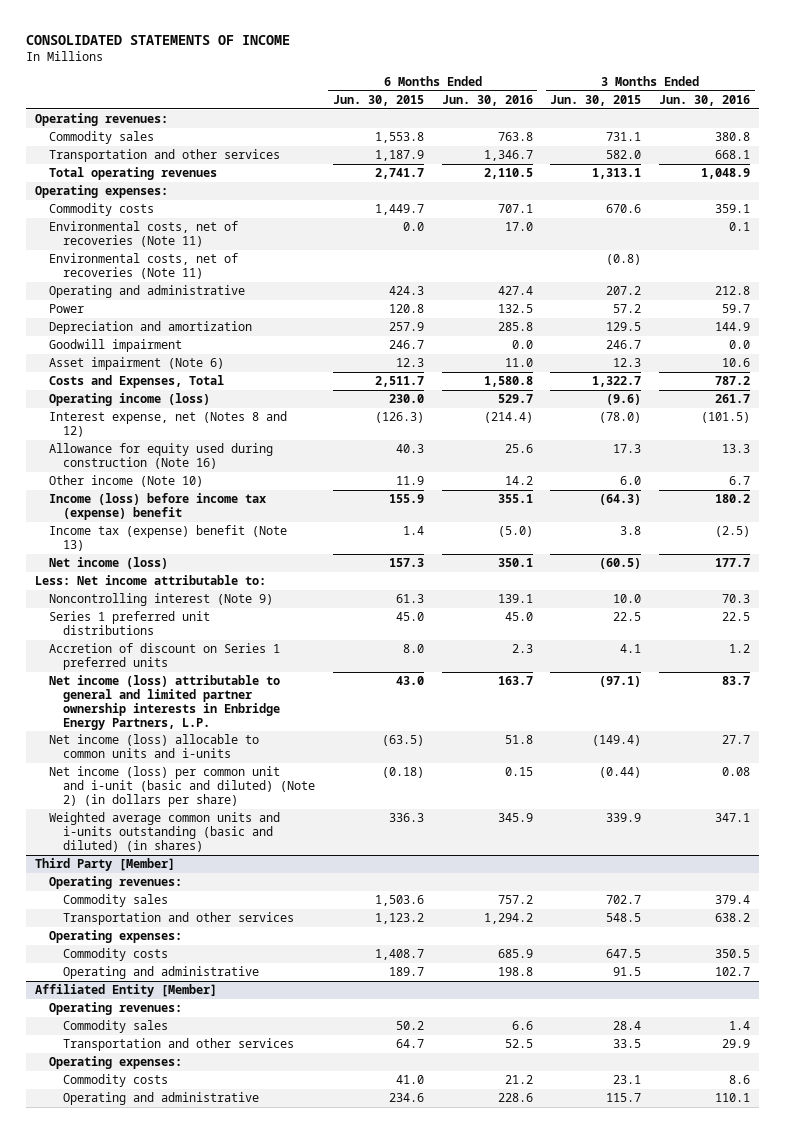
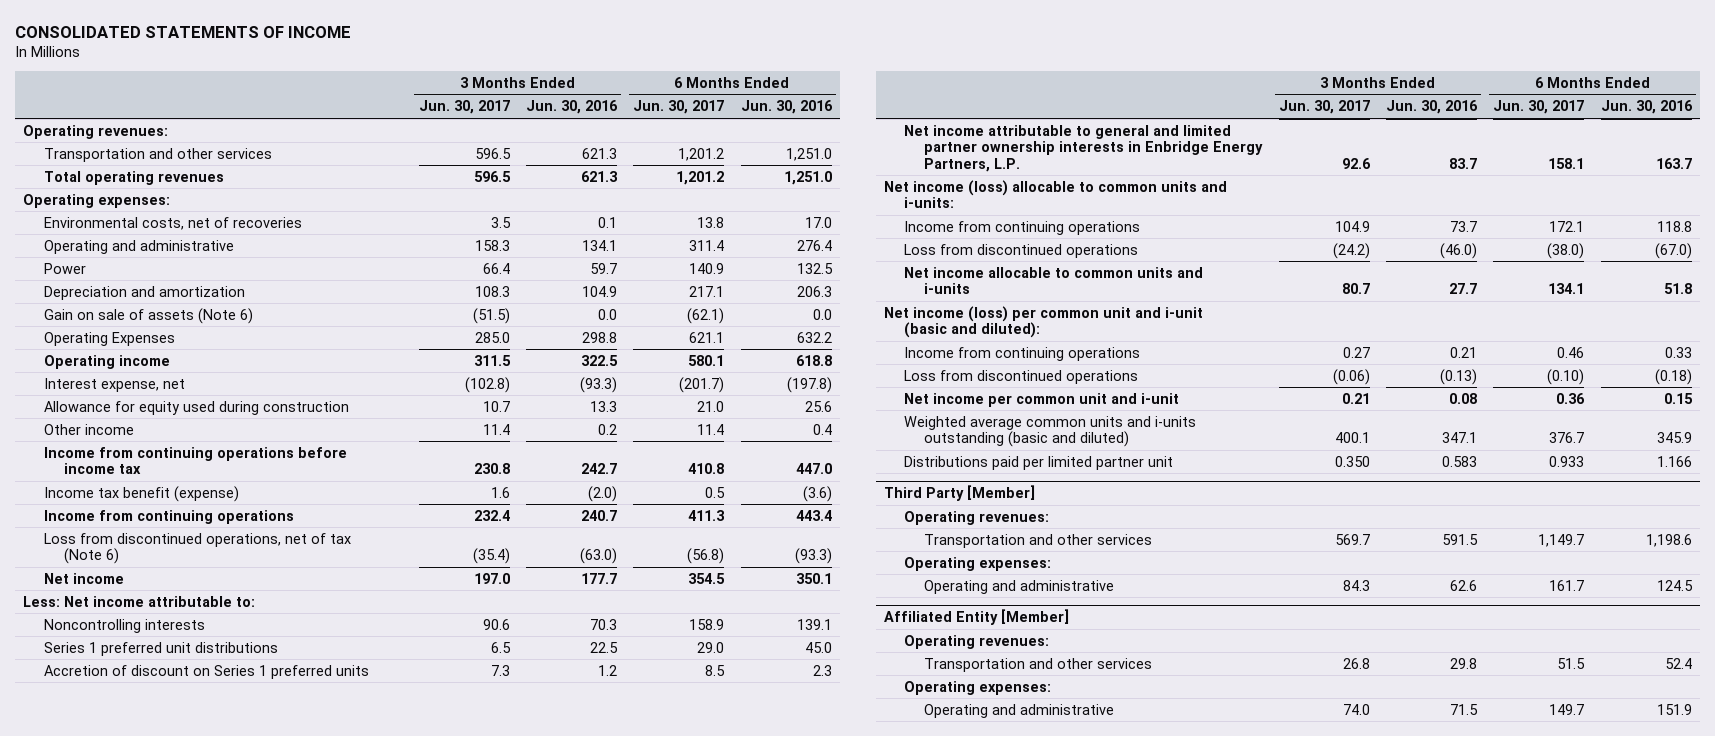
- | 6 Months Ended Jun. 30, 2015 | 6 Months Ended Jun. 30, 2016 | 3 Months Ended Jun. 30, 2015 | 3 Months Ended Jun. 30, 2016
+ | 3 Months Ended Jun. 30, 2017 | 3 Months Ended Jun. 30, 2016 | 6 Months Ended Jun. 30, 2017 | 6 Months Ended Jun. 30, 2016
- Commodity sales | 1,553.8 | 763.8 | 731.1 | 380.8
- Transportation and other services | 1,187.9 | 1,346.7 | 582.0 | 668.1
- Total operating revenues | 2,741.7 | 2,110.5 | 1,313.1 | 1,048.9
+ Transportation and other services | 596.5 | 621.3 | 1,201.2 | 1,251.0
+ Total operating revenues | 596.5 | 621.3 | 1,201.2 | 1,251.0
- Commodity costs | 1,449.7 | 707.1 | 670.6 | 359.1
- Environmental costs, net of recoveries (Note 11) | 0.0 | 17.0 | | 0.1
- Environmental costs, net of recoveries (Note 11) | | | (0.8) |
- Operating and administrative | 424.3 | 427.4 | 207.2 | 212.8
+ Environmental costs, net of recoveries | 3.5 | 0.1 | 13.8 | 17.0
+ Operating and administrative | 158.3 | 134.1 | 311.4 | 276.4
- Depreciation and amortization | 257.9 | 285.8 | 129.5 | 144.9
- Goodwill impairment | 246.7 | 0.0 | 246.7 | 0.0
- Asset impairment (Note 6) | 12.3 | 11.0 | 12.3 | 10.6
- Costs and Expenses, Total | 2,511.7 | 1,580.8 | 1,322.7 | 787.2
- Operating income (loss) | 230.0 | 529.7 | (9.6) | 261.7
- Interest expense, net (Notes 8 and 12) | (126.3) | (214.4) | (78.0) | (101.5)
- Allowance for equity used during construction (Note 16) | 40.3 | 25.6 | 17.3 | 13.3
- Other income (Note 10) | 11.9 | 14.2 | 6.0 | 6.7
- Income (loss) before income tax (expense) benefit | 155.9 | 355.1 | (64.3) | 180.2
- Income tax (expense) benefit (Note 13) | 1.4 | (5.0) | 3.8 | (2.5)
- Net income (loss) | 157.3 | 350.1 | (60.5) | 177.7
+ Depreciation and amortization | 108.3 | 104.9 | 217.1 | 206.3
+ Gain on sale of assets (Note 6) | (51.5) | 0.0 | (62.1) | 0.0
+ Operating Expenses | 285.0 | 298.8 | 621.1 | 632.2
+ Operating income | 311.5 | 322.5 | 580.1 | 618.8
+ Interest expense, net | (102.8) | (93.3) | (201.7) | (197.8)
+ Allowance for equity used during construction | 10.7 | 13.3 | 21.0 | 25.6
+ Other income | 11.4 | 0.2 | 11.4 | 0.4
+ Income from continuing operations before income tax | 230.8 | 242.7 | 410.8 | 447.0
+ Income tax benefit (expense) | 1.6 | (2.0) | 0.5 | (3.6)
+ Income from continuing operations | 232.4 | 240.7 | 411.3 | 443.4
+ Loss from discontinued operations, net of tax (Note 6) | (35.4) | (63.0) | (56.8) | (93.3)
+ Net income | 197.0 | 177.7 | 354.5 | 350.1
- Noncontrolling interest (Note 9) | 61.3 | 139.1 | 10.0 | 70.3
+ Noncontrolling interests | 90.6 | 70.3 | 158.9 | 139.1
- Net income (loss) attributable to general and limited partner ownership interests in Enbridge Energy Partners, L.P. | 43.0 | 163.7 | (97.1) | 83.7
- Net income (loss) allocable to common units and i-units | (63.5) | 51.8 | (149.4) | 27.7
- Net income (loss) per common unit and i-unit (basic and diluted) (Note 2) (in dollars per share) | (0.18) | 0.15 | (0.44) | 0.08
- Weighted average common units and i-units outstanding (basic and diluted) (in shares) | 336.3 | 345.9 | 339.9 | 347.1
+ Net income attributable to general and limited partner ownership interests in Enbridge Energy Partners, L.P. | 92.6 | 83.7 | 158.1 | 163.7
+ Net income (loss) allocable to common units and i-units:
+ Income from continuing operations | 104.9 | 73.7 | 172.1 | 118.8
+ Loss from discontinued operations | (24.2) | (46.0) | (38.0) | (67.0)
+ Net income allocable to common units and i-units | 80.7 | 27.7 | 134.1 | 51.8
+ Net income (loss) per common unit and i-unit (basic and diluted):
+ Income from continuing operations | 0.27 | 0.21 | 0.46 | 0.33
+ Loss from discontinued operations | (0.06) | (0.13) | (0.10) | (0.18)
+ Net income per common unit and i-unit | 0.21 | 0.08 | 0.36 | 0.15
+ Weighted average common units and i-units outstanding (basic and diluted) | 400.1 | 347.1 | 376.7 | 345.9
+ Distributions paid per limited partner unit | 0.350 | 0.583 | 0.933 | 1.166
@ Third Party [Member]
- Commodity sales | 1,503.6 | 757.2 | 702.7 | 379.4
- Transportation and other services | 1,123.2 | 1,294.2 | 548.5 | 638.2
+ Transportation and other services | 569.7 | 591.5 | 1,149.7 | 1,198.6
- Commodity costs | 1,408.7 | 685.9 | 647.5 | 350.5
- Operating and administrative | 189.7 | 198.8 | 91.5 | 102.7
+ Operating and administrative | 84.3 | 62.6 | 161.7 | 124.5
@ Affiliated Entity [Member]
- Commodity sales | 50.2 | 6.6 | 28.4 | 1.4
- Transportation and other services | 64.7 | 52.5 | 33.5 | 29.9
+ Transportation and other services | 26.8 | 29.8 | 51.5 | 52.4
- Commodity costs | 41.0 | 21.2 | 23.1 | 8.6
- Operating and administrative | 234.6 | 228.6 | 115.7 | 110.1
+ Operating and administrative | 74.0 | 71.5 | 149.7 | 151.9

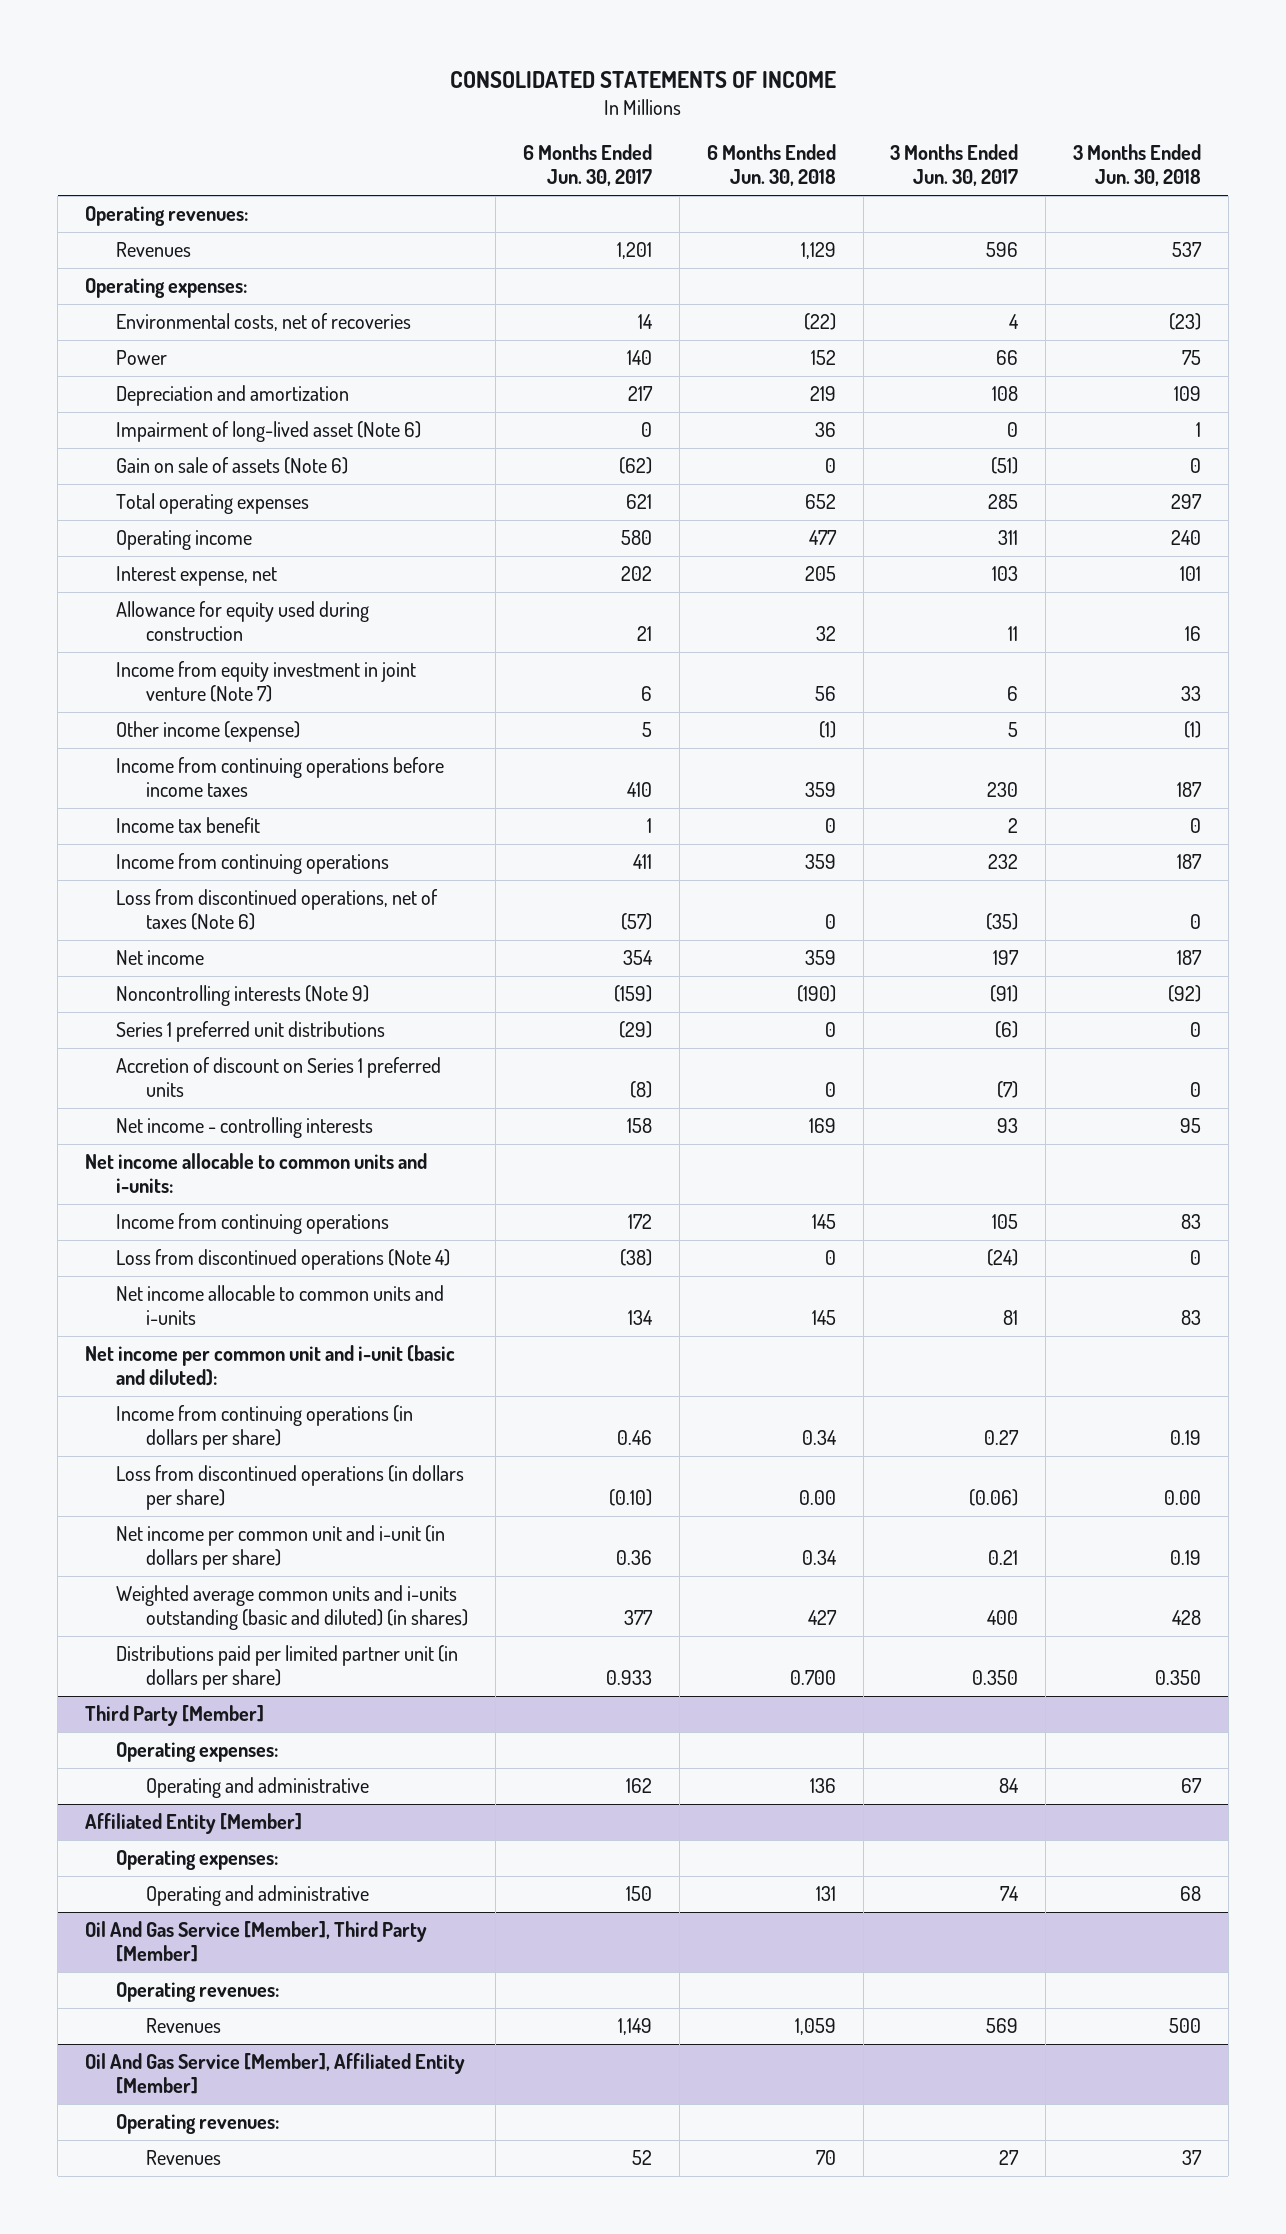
- | 3 Months Ended Jun. 30, 2017 | 3 Months Ended Jun. 30, 2016 | 6 Months Ended Jun. 30, 2017 | 6 Months Ended Jun. 30, 2016
+ | 6 Months Ended Jun. 30, 2017 | 6 Months Ended Jun. 30, 2018 | 3 Months Ended Jun. 30, 2017 | 3 Months Ended Jun. 30, 2018
- Transportation and other services | 596.5 | 621.3 | 1,201.2 | 1,251.0
- Total operating revenues | 596.5 | 621.3 | 1,201.2 | 1,251.0
+ Revenues | 1,201 | 1,129 | 596 | 537
- Environmental costs, net of recoveries | 3.5 | 0.1 | 13.8 | 17.0
- Operating and administrative | 158.3 | 134.1 | 311.4 | 276.4
- Power | 66.4 | 59.7 | 140.9 | 132.5
- Depreciation and amortization | 108.3 | 104.9 | 217.1 | 206.3
- Gain on sale of assets (Note 6) | (51.5) | 0.0 | (62.1) | 0.0
- Operating Expenses | 285.0 | 298.8 | 621.1 | 632.2
- Operating income | 311.5 | 322.5 | 580.1 | 618.8
- Interest expense, net | (102.8) | (93.3) | (201.7) | (197.8)
- Allowance for equity used during construction | 10.7 | 13.3 | 21.0 | 25.6
- Other income | 11.4 | 0.2 | 11.4 | 0.4
- Income from continuing operations before income tax | 230.8 | 242.7 | 410.8 | 447.0
- Income tax benefit (expense) | 1.6 | (2.0) | 0.5 | (3.6)
- Income from continuing operations | 232.4 | 240.7 | 411.3 | 443.4
- Loss from discontinued operations, net of tax (Note 6) | (35.4) | (63.0) | (56.8) | (93.3)
- Net income | 197.0 | 177.7 | 354.5 | 350.1
- Less: Net income attributable to:
- Noncontrolling interests | 90.6 | 70.3 | 158.9 | 139.1
- Series 1 preferred unit distributions | 6.5 | 22.5 | 29.0 | 45.0
- Accretion of discount on Series 1 preferred units | 7.3 | 1.2 | 8.5 | 2.3
- Net income attributable to general and limited partner ownership interests in Enbridge Energy Partners, L.P. | 92.6 | 83.7 | 158.1 | 163.7
- Net income (loss) allocable to common units and i-units:
- Income from continuing operations | 104.9 | 73.7 | 172.1 | 118.8
- Loss from discontinued operations | (24.2) | (46.0) | (38.0) | (67.0)
- Net income allocable to common units and i-units | 80.7 | 27.7 | 134.1 | 51.8
- Net income (loss) per common unit and i-unit (basic and diluted):
- Income from continuing operations | 0.27 | 0.21 | 0.46 | 0.33
- Loss from discontinued operations | (0.06) | (0.13) | (0.10) | (0.18)
- Net income per common unit and i-unit | 0.21 | 0.08 | 0.36 | 0.15
- Weighted average common units and i-units outstanding (basic and diluted) | 400.1 | 347.1 | 376.7 | 345.9
- Distributions paid per limited partner unit | 0.350 | 0.583 | 0.933 | 1.166
+ Environmental costs, net of recoveries | 14 | (22) | 4 | (23)
+ Power | 140 | 152 | 66 | 75
+ Depreciation and amortization | 217 | 219 | 108 | 109
+ Impairment of long-lived asset (Note 6) | 0 | 36 | 0 | 1
+ Gain on sale of assets (Note 6) | (62) | 0 | (51) | 0
+ Total operating expenses | 621 | 652 | 285 | 297
+ Operating income | 580 | 477 | 311 | 240
+ Interest expense, net | 202 | 205 | 103 | 101
+ Allowance for equity used during construction | 21 | 32 | 11 | 16
+ Income from equity investment in joint venture (Note 7) | 6 | 56 | 6 | 33
+ Other income (expense) | 5 | (1) | 5 | (1)
+ Income from continuing operations before income taxes | 410 | 359 | 230 | 187
+ Income tax benefit | 1 | 0 | 2 | 0
+ Income from continuing operations | 411 | 359 | 232 | 187
+ Loss from discontinued operations, net of taxes (Note 6) | (57) | 0 | (35) | 0
+ Net income | 354 | 359 | 197 | 187
+ Noncontrolling interests (Note 9) | (159) | (190) | (91) | (92)
+ Series 1 preferred unit distributions | (29) | 0 | (6) | 0
+ Accretion of discount on Series 1 preferred units | (8) | 0 | (7) | 0
+ Net income - controlling interests | 158 | 169 | 93 | 95
+ Net income allocable to common units and i-units:
+ Income from continuing operations | 172 | 145 | 105 | 83
+ Loss from discontinued operations (Note 4) | (38) | 0 | (24) | 0
+ Net income allocable to common units and i-units | 134 | 145 | 81 | 83
+ Net income per common unit and i-unit (basic and diluted):
+ Income from continuing operations (in dollars per share) | 0.46 | 0.34 | 0.27 | 0.19
+ Loss from discontinued operations (in dollars per share) | (0.10) | 0.00 | (0.06) | 0.00
+ Net income per common unit and i-unit (in dollars per share) | 0.36 | 0.34 | 0.21 | 0.19
+ Weighted average common units and i-units outstanding (basic and diluted) (in shares) | 377 | 427 | 400 | 428
+ Distributions paid per limited partner unit (in dollars per share) | 0.933 | 0.700 | 0.350 | 0.350
@ Third Party [Member]
- Operating revenues:
- Transportation and other services | 569.7 | 591.5 | 1,149.7 | 1,198.6
- Operating and administrative | 84.3 | 62.6 | 161.7 | 124.5
+ Operating and administrative | 162 | 136 | 84 | 67
@ Affiliated Entity [Member]
- Operating revenues:
- Transportation and other services | 26.8 | 29.8 | 51.5 | 52.4
- Operating and administrative | 74.0 | 71.5 | 149.7 | 151.9
+ Operating and administrative | 150 | 131 | 74 | 68
+ Oil And Gas Service [Member], Third Party [Member]
+ Operating revenues:
+ Revenues | 1,149 | 1,059 | 569 | 500
+ Oil And Gas Service [Member], Affiliated Entity [Member]
+ Operating revenues:
+ Revenues | 52 | 70 | 27 | 37

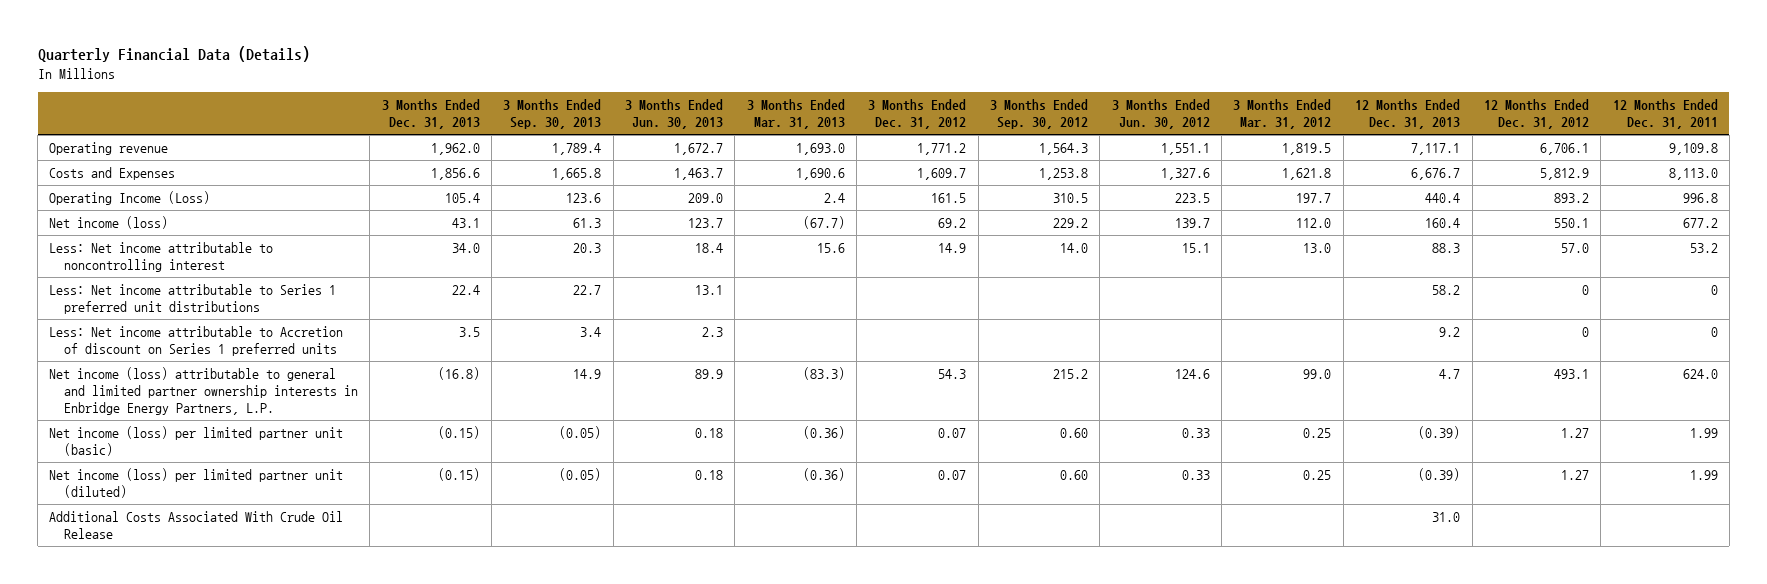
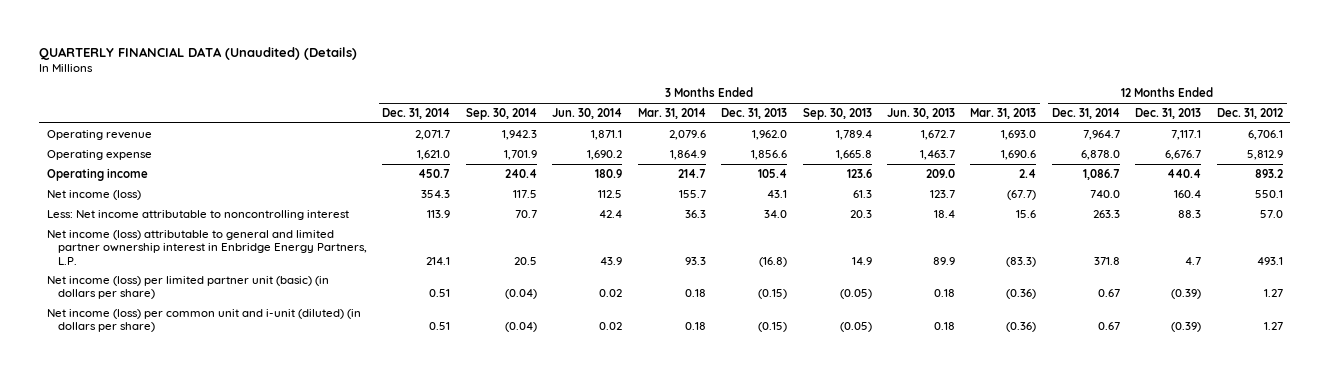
- Quarterly Financial Data (Details)
+ QUARTERLY FINANCIAL DATA (Unaudited) (Details)
- | 3 Months Ended Dec. 31, 2013 | 3 Months Ended Sep. 30, 2013 | 3 Months Ended Jun. 30, 2013 | 3 Months Ended Mar. 31, 2013 | 3 Months Ended Dec. 31, 2012 | 3 Months Ended Sep. 30, 2012 | 3 Months Ended Jun. 30, 2012 | 3 Months Ended Mar. 31, 2012 | 12 Months Ended Dec. 31, 2013 | 12 Months Ended Dec. 31, 2012 | 12 Months Ended Dec. 31, 2011
+ | 3 Months Ended Dec. 31, 2014 | 3 Months Ended Sep. 30, 2014 | 3 Months Ended Jun. 30, 2014 | 3 Months Ended Mar. 31, 2014 | 3 Months Ended Dec. 31, 2013 | 3 Months Ended Sep. 30, 2013 | 3 Months Ended Jun. 30, 2013 | 3 Months Ended Mar. 31, 2013 | 12 Months Ended Dec. 31, 2014 | 12 Months Ended Dec. 31, 2013 | 12 Months Ended Dec. 31, 2012
- Costs and Expenses | 1,856.6 | 1,665.8 | 1,463.7 | 1,690.6 | 1,609.7 | 1,253.8 | 1,327.6 | 1,621.8 | 6,676.7 | 5,812.9 | 8,113.0
- Operating Income (Loss) | 105.4 | 123.6 | 209.0 | 2.4 | 161.5 | 310.5 | 223.5 | 197.7 | 440.4 | 893.2 | 996.8
+ Operating expense | 1,621.0 | 1,701.9 | 1,690.2 | 1,864.9 | 1,856.6 | 1,665.8 | 1,463.7 | 1,690.6 | 6,878.0 | 6,676.7 | 5,812.9
+ Operating income | 450.7 | 240.4 | 180.9 | 214.7 | 105.4 | 123.6 | 209.0 | 2.4 | 1,086.7 | 440.4 | 893.2
- Less: Net income attributable to Series 1 preferred unit distributions | 22.4 | 22.7 | 13.1 | | | | | | 58.2 | 0 | 0
- Less: Net income attributable to Accretion of discount on Series 1 preferred units | 3.5 | 3.4 | 2.3 | | | | | | 9.2 | 0 | 0
- Net income (loss) attributable to general and limited partner ownership interests in Enbridge Energy Partners, L.P. | (16.8) | 14.9 | 89.9 | (83.3) | 54.3 | 215.2 | 124.6 | 99.0 | 4.7 | 493.1 | 624.0
- Net income (loss) per limited partner unit (basic) | (0.15) | (0.05) | 0.18 | (0.36) | 0.07 | 0.60 | 0.33 | 0.25 | (0.39) | 1.27 | 1.99
- Net income (loss) per limited partner unit (diluted) | (0.15) | (0.05) | 0.18 | (0.36) | 0.07 | 0.60 | 0.33 | 0.25 | (0.39) | 1.27 | 1.99
- Additional Costs Associated With Crude Oil Release | | | | | | | | | 31.0 | |
+ Net income (loss) attributable to general and limited partner ownership interest in Enbridge Energy Partners, L.P. | 214.1 | 20.5 | 43.9 | 93.3 | (16.8) | 14.9 | 89.9 | (83.3) | 371.8 | 4.7 | 493.1
+ Net income (loss) per limited partner unit (basic) (in dollars per share) | 0.51 | (0.04) | 0.02 | 0.18 | (0.15) | (0.05) | 0.18 | (0.36) | 0.67 | (0.39) | 1.27
+ Net income (loss) per common unit and i-unit (diluted) (in dollars per share) | 0.51 | (0.04) | 0.02 | 0.18 | (0.15) | (0.05) | 0.18 | (0.36) | 0.67 | (0.39) | 1.27

